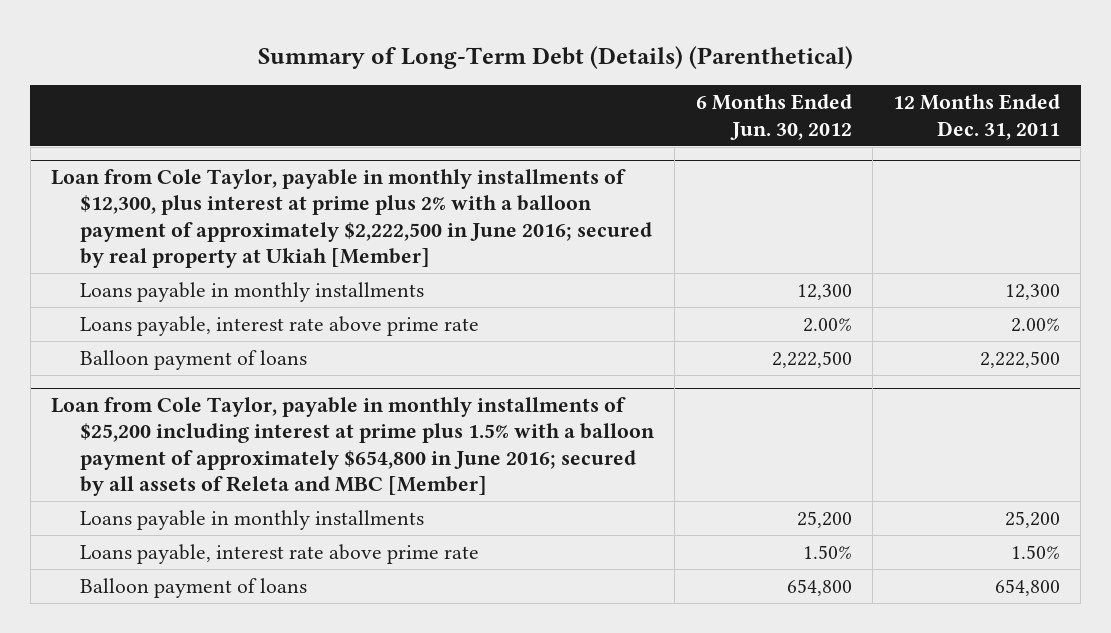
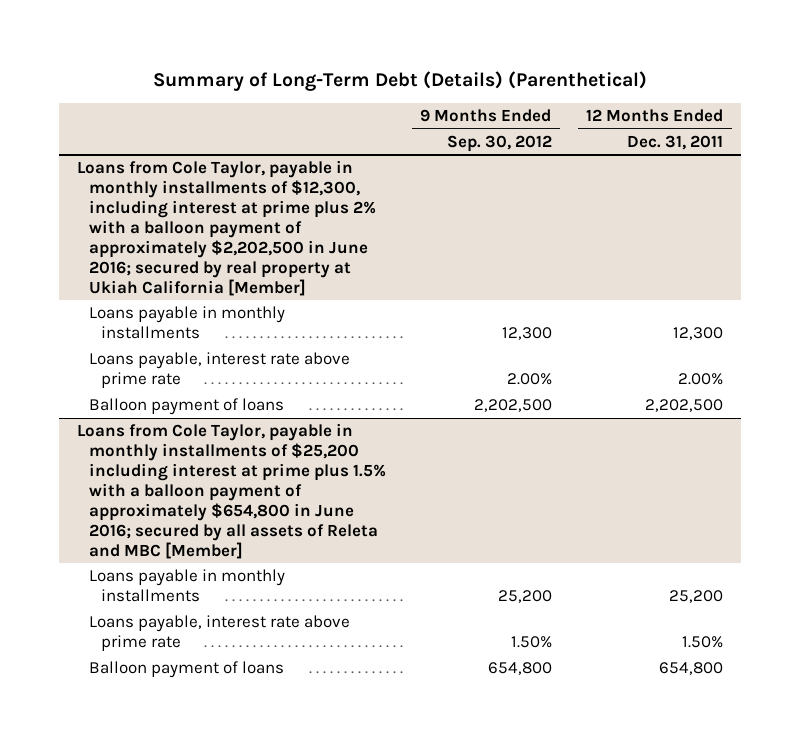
- | 6 Months Ended Jun. 30, 2012 | 12 Months Ended Dec. 31, 2011
+ | 9 Months Ended Sep. 30, 2012 | 12 Months Ended Dec. 31, 2011
- Loan from Cole Taylor, payable in monthly installments of $12,300, plus interest at prime plus 2% with a balloon payment of approximately $2,222,500 in June 2016; secured by real property at Ukiah [Member]
+ Loans from Cole Taylor, payable in monthly installments of $12,300, including interest at prime plus 2% with a balloon payment of approximately $2,202,500 in June 2016; secured by real property at Ukiah California [Member]
- Balloon payment of loans | 2,222,500 | 2,222,500
- Loan from Cole Taylor, payable in monthly installments of $25,200 including interest at prime plus 1.5% with a balloon payment of approximately $654,800 in June 2016; secured by all assets of Releta and MBC [Member]
+ Balloon payment of loans | 2,202,500 | 2,202,500
+ Loans from Cole Taylor, payable in monthly installments of $25,200 including interest at prime plus 1.5% with a balloon payment of approximately $654,800 in June 2016; secured by all assets of Releta and MBC [Member]

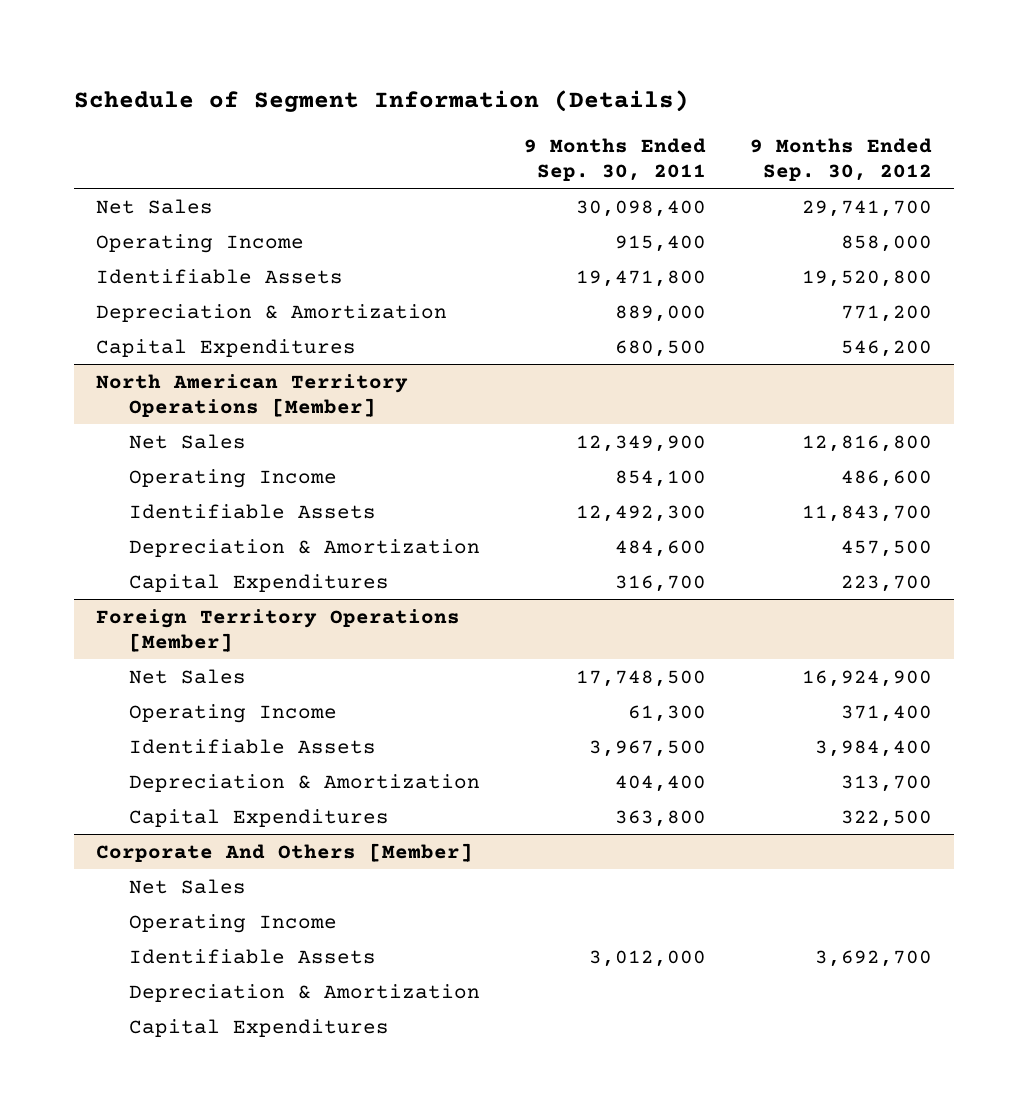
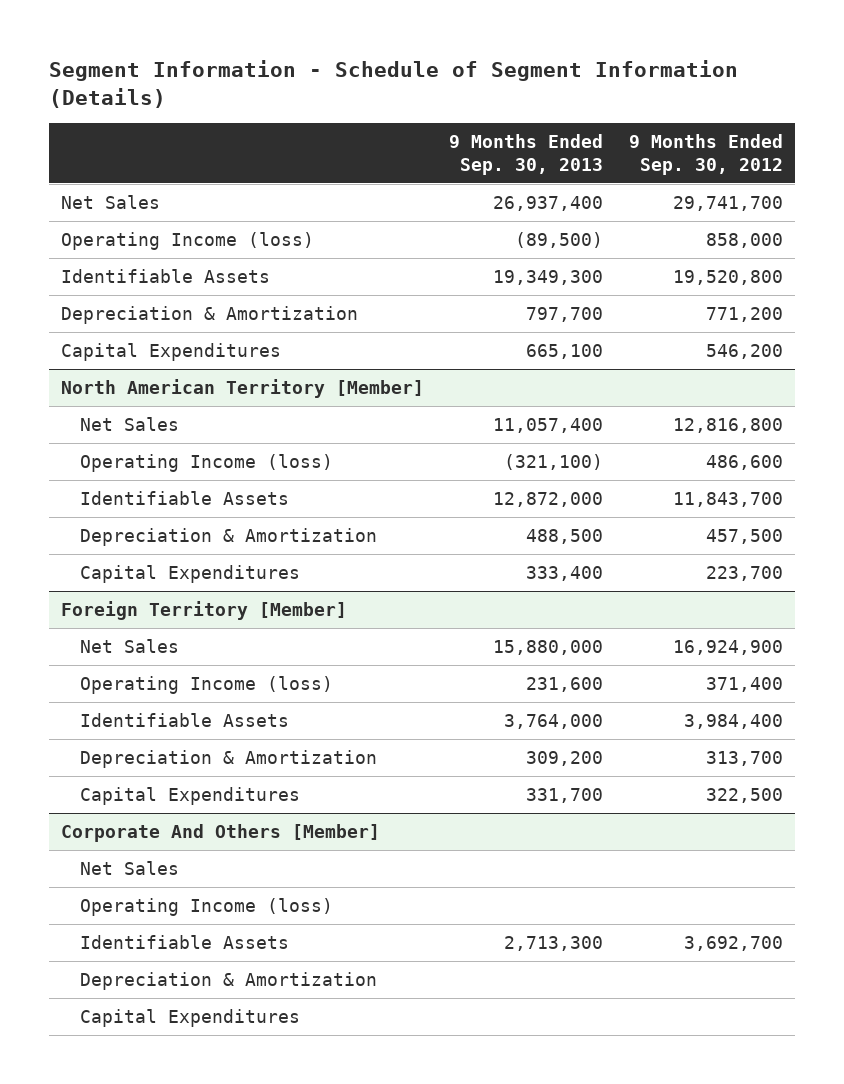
- Schedule of Segment Information (Details)
+ Segment Information - Schedule of Segment Information (Details)
- | 9 Months Ended Sep. 30, 2011 | 9 Months Ended Sep. 30, 2012
+ | 9 Months Ended Sep. 30, 2013 | 9 Months Ended Sep. 30, 2012
- Operating Income | 915,400 | 858,000
+ Operating Income (loss) | (89,500) | 858,000
- North American Territory Operations [Member]
+ North American Territory [Member]
- Operating Income | 854,100 | 486,600
+ Operating Income (loss) | (321,100) | 486,600
- Foreign Territory Operations [Member]
+ Foreign Territory [Member]
- Operating Income | 61,300 | 371,400
+ Operating Income (loss) | 231,600 | 371,400
@ Corporate And Others [Member]
- Operating Income
+ Operating Income (loss)

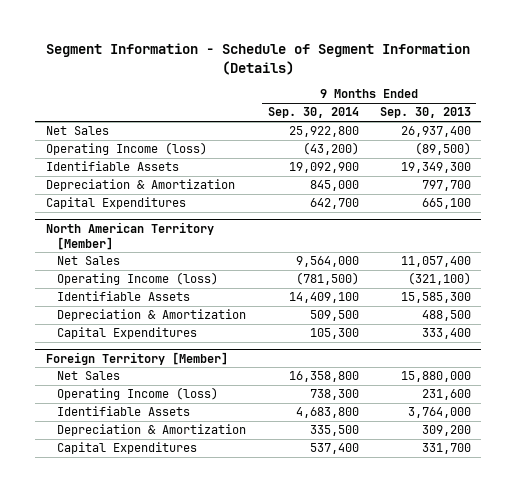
- | 9 Months Ended Sep. 30, 2013 | 9 Months Ended Sep. 30, 2012
+ | 9 Months Ended Sep. 30, 2014 | 9 Months Ended Sep. 30, 2013
@ North American Territory [Member]
- Identifiable Assets | 12,872,000 | 11,843,700
+ Identifiable Assets | 14,409,100 | 15,585,300
- Corporate And Others [Member]
- Net Sales
- Operating Income (loss)
- Identifiable Assets | 2,713,300 | 3,692,700
- Depreciation & Amortization
- Capital Expenditures

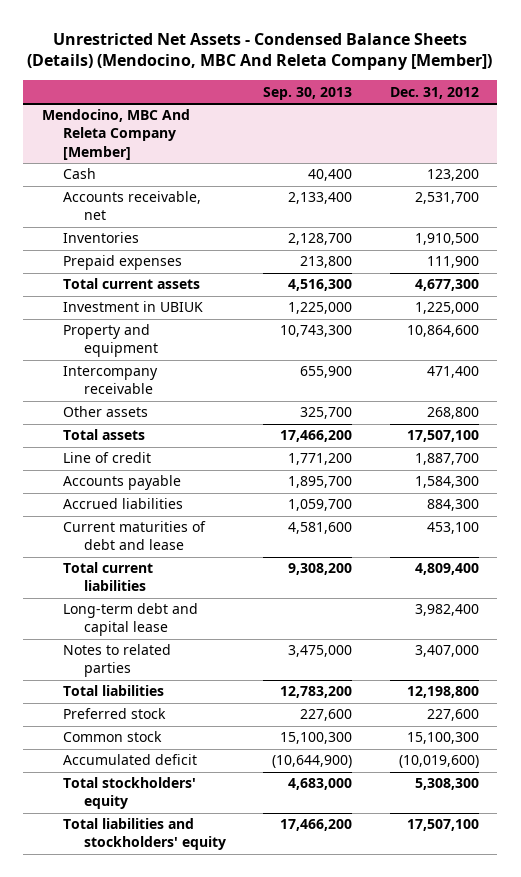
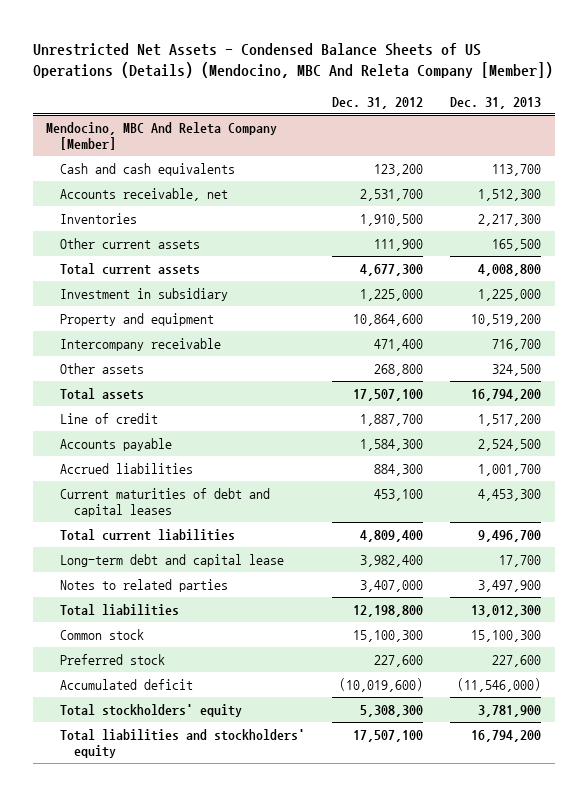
- Unrestricted Net Assets - Condensed Balance Sheets (Details) (Mendocino, MBC And Releta Company [Member])
+ Unrestricted Net Assets - Condensed Balance Sheets of US Operations (Details) (Mendocino, MBC And Releta Company [Member])
- | Sep. 30, 2013 | Dec. 31, 2012
+ | Dec. 31, 2012 | Dec. 31, 2013
@ Mendocino, MBC And Releta Company [Member]
- Cash | 40,400 | 123,200
+ Cash and cash equivalents | 123,200 | 113,700
- Prepaid expenses | 213,800 | 111,900
+ Other current assets | 111,900 | 165,500
- Investment in UBIUK | 1,225,000 | 1,225,000
+ Investment in subsidiary | 1,225,000 | 1,225,000
- Current maturities of debt and lease | 4,581,600 | 453,100
+ Current maturities of debt and capital leases | 453,100 | 4,453,300
moved down: Preferred stock | 227,600 | 227,600

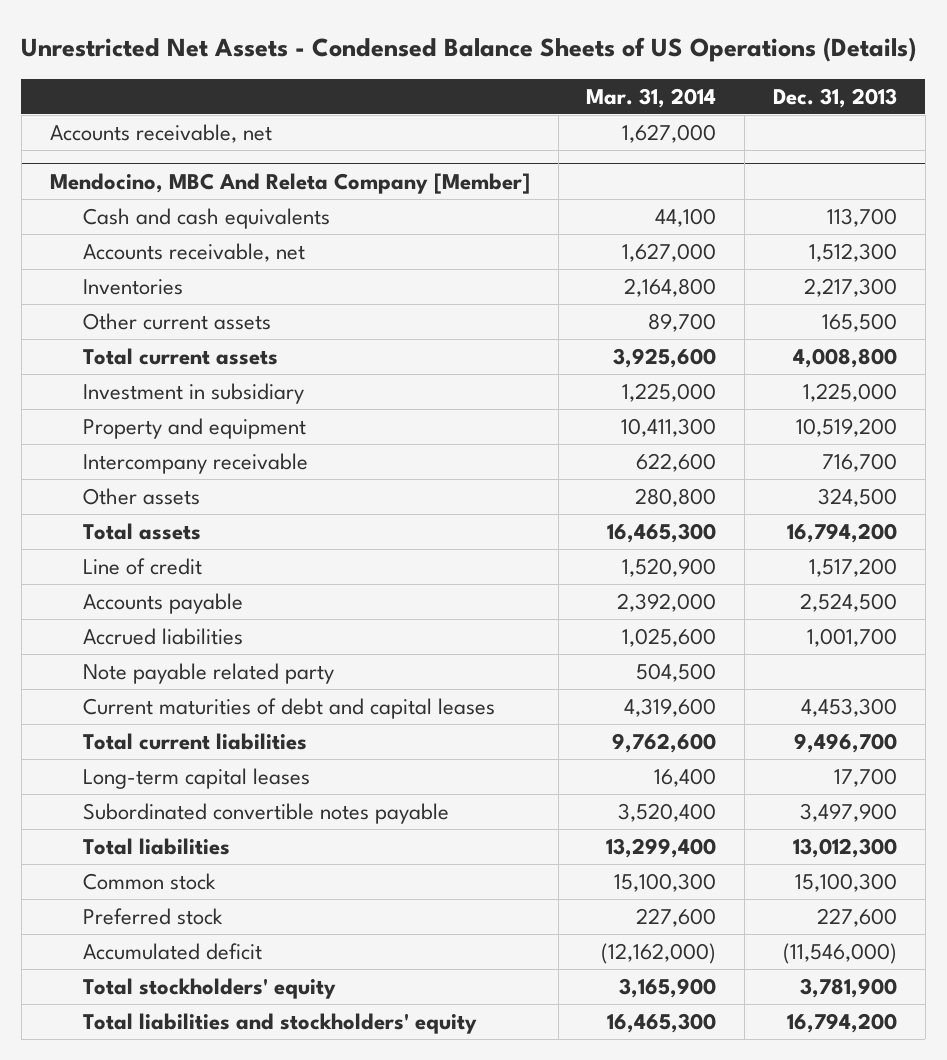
- Unrestricted Net Assets - Condensed Balance Sheets of US Operations (Details) (Mendocino, MBC And Releta Company [Member])
+ Unrestricted Net Assets - Condensed Balance Sheets of US Operations (Details)
- | Dec. 31, 2012 | Dec. 31, 2013
+ | Mar. 31, 2014 | Dec. 31, 2013
+ Accounts receivable, net | 1,627,000 |
@ Mendocino, MBC And Releta Company [Member]
+ Note payable related party | 504,500 |
- Long-term debt and capital lease | 3,982,400 | 17,700
- Notes to related parties | 3,407,000 | 3,497,900
+ Long-term capital leases | 16,400 | 17,700
+ Subordinated convertible notes payable | 3,520,400 | 3,497,900

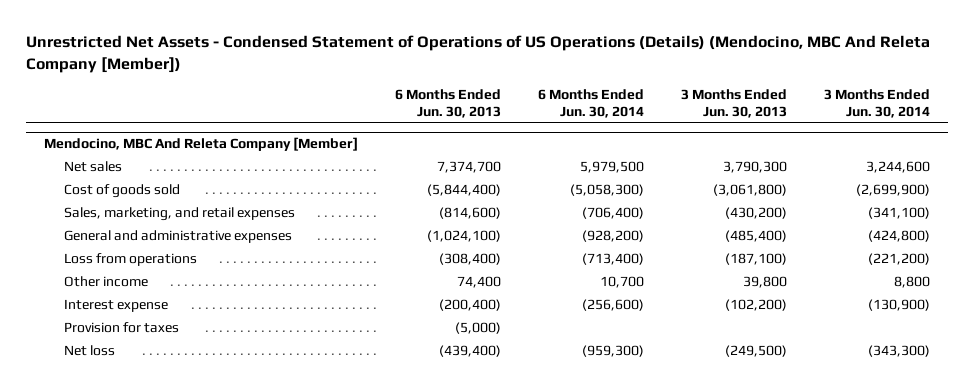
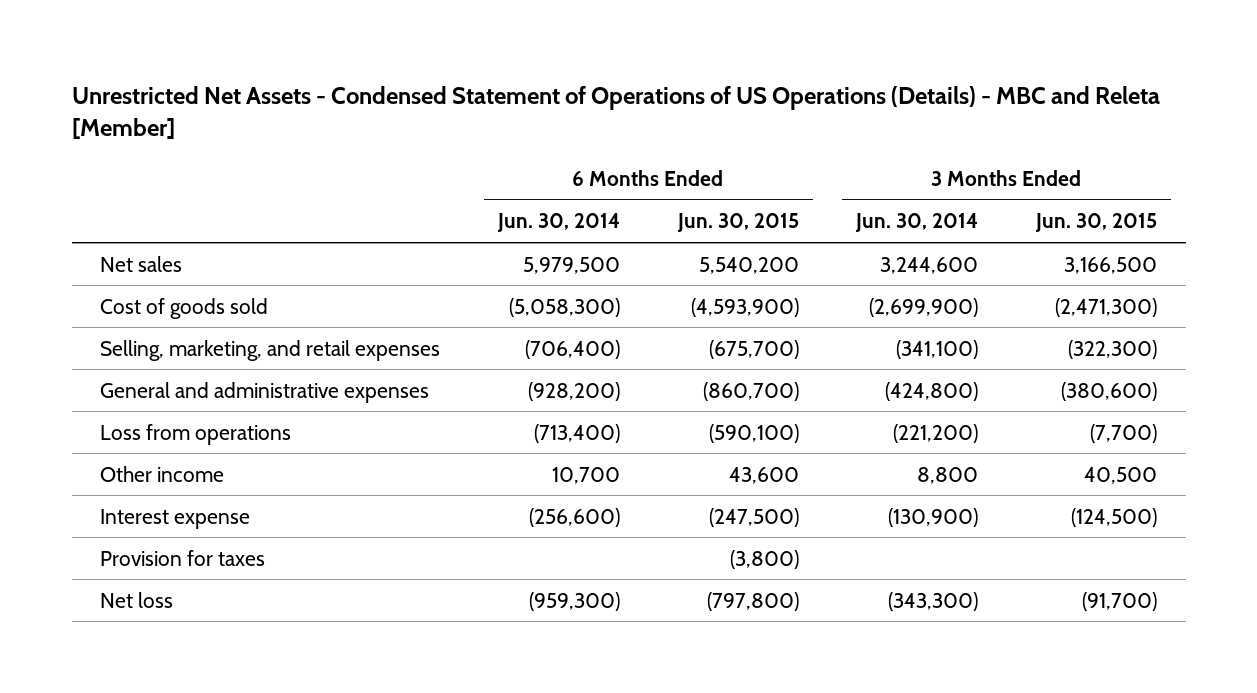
- Unrestricted Net Assets - Condensed Statement of Operations of US Operations (Details) (Mendocino, MBC And Releta Company [Member])
+ Unrestricted Net Assets - Condensed Statement of Operations of US Operations (Details) - MBC and Releta [Member]
- | 6 Months Ended Jun. 30, 2013 | 6 Months Ended Jun. 30, 2014 | 3 Months Ended Jun. 30, 2013 | 3 Months Ended Jun. 30, 2014
+ | 6 Months Ended Jun. 30, 2014 | 6 Months Ended Jun. 30, 2015 | 3 Months Ended Jun. 30, 2014 | 3 Months Ended Jun. 30, 2015
- Mendocino, MBC And Releta Company [Member]
- Sales, marketing, and retail expenses | (814,600) | (706,400) | (430,200) | (341,100)
+ Selling, marketing, and retail expenses | (706,400) | (675,700) | (341,100) | (322,300)

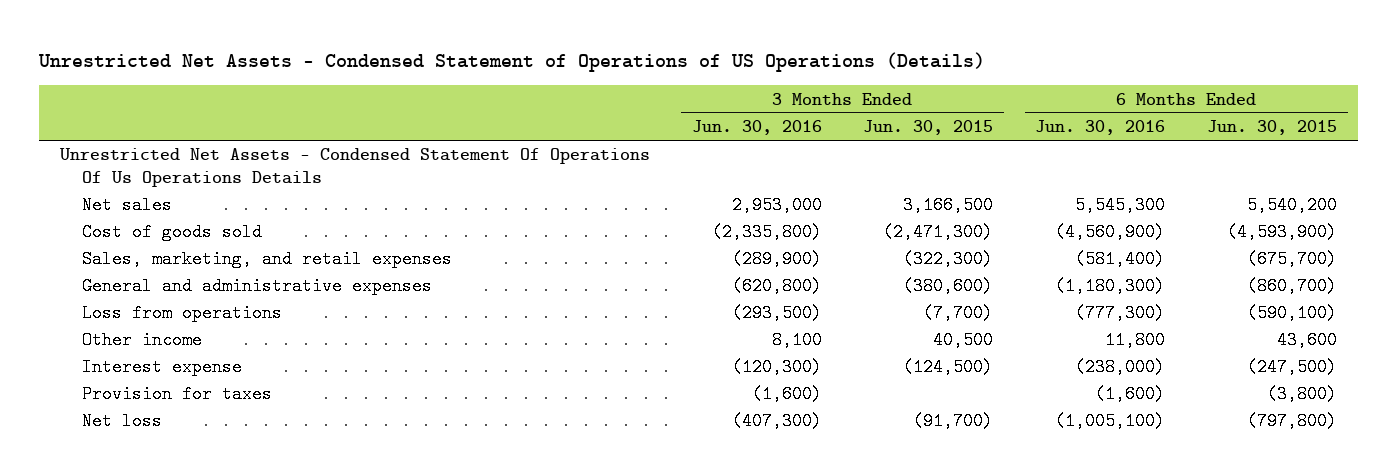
- Unrestricted Net Assets - Condensed Statement of Operations of US Operations (Details) - MBC and Releta [Member]
+ Unrestricted Net Assets - Condensed Statement of Operations of US Operations (Details)
- | 6 Months Ended Jun. 30, 2014 | 6 Months Ended Jun. 30, 2015 | 3 Months Ended Jun. 30, 2014 | 3 Months Ended Jun. 30, 2015
+ | 3 Months Ended Jun. 30, 2016 | 3 Months Ended Jun. 30, 2015 | 6 Months Ended Jun. 30, 2016 | 6 Months Ended Jun. 30, 2015
+ Unrestricted Net Assets - Condensed Statement Of Operations Of Us Operations Details
- Selling, marketing, and retail expenses | (706,400) | (675,700) | (341,100) | (322,300)
+ Sales, marketing, and retail expenses | (289,900) | (322,300) | (581,400) | (675,700)

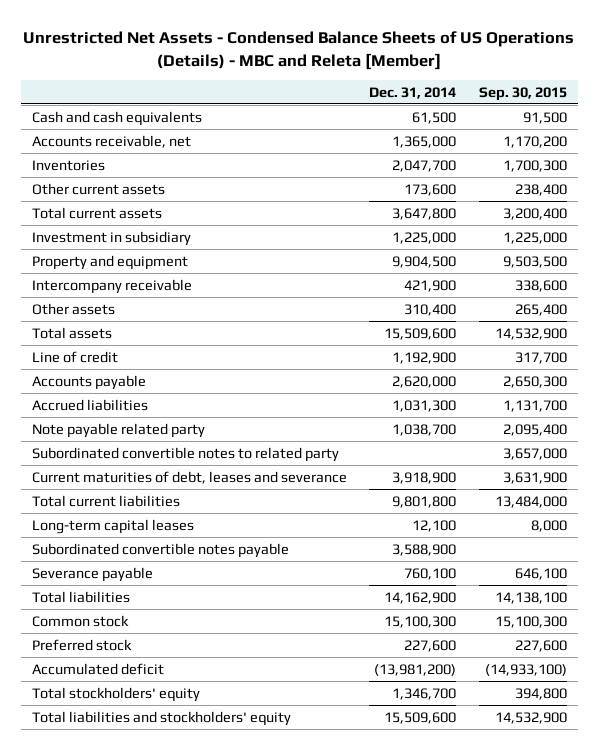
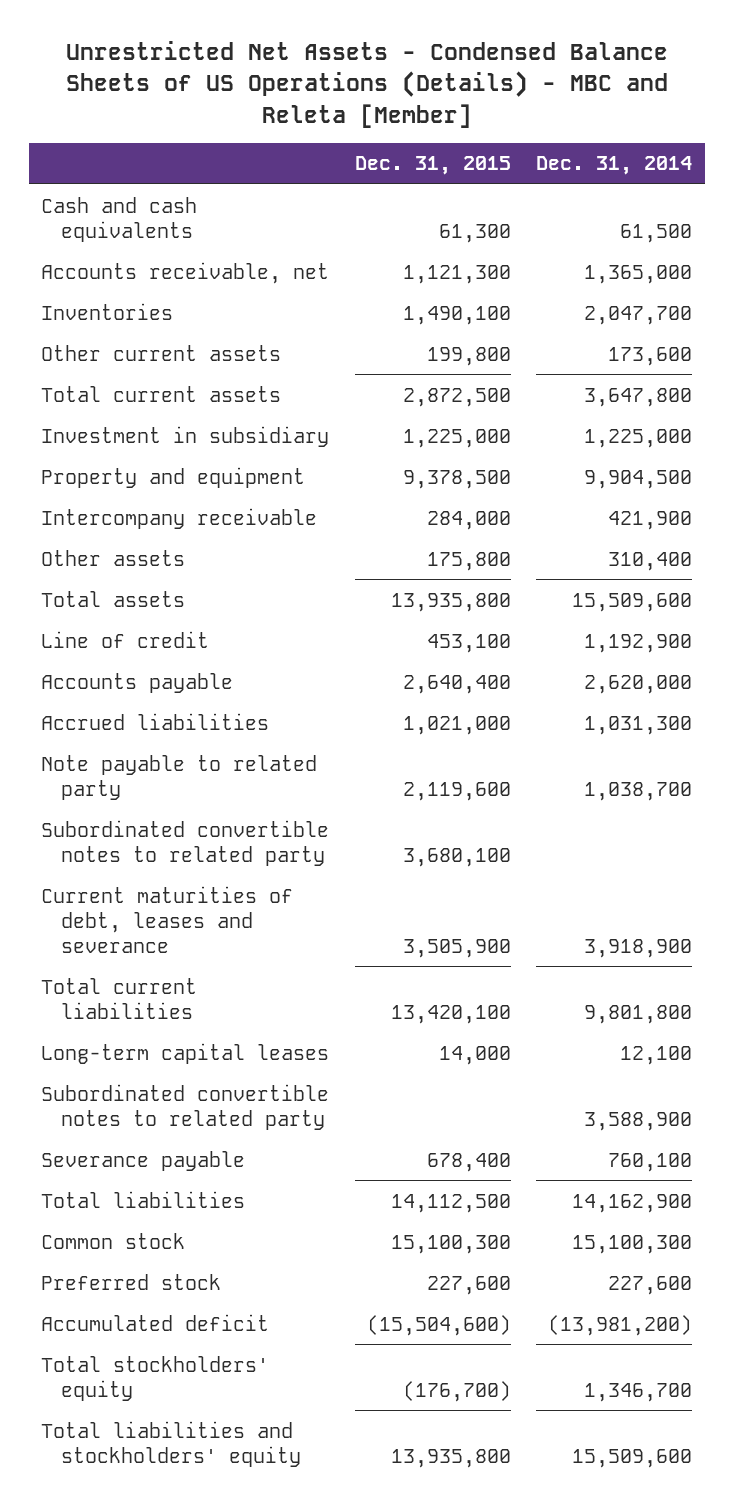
- | Dec. 31, 2014 | Sep. 30, 2015
+ | Dec. 31, 2015 | Dec. 31, 2014
- Note payable related party | 1,038,700 | 2,095,400
+ Note payable to related party | 2,119,600 | 1,038,700
- Subordinated convertible notes payable | 3,588,900 |
+ Subordinated convertible notes to related party | | 3,588,900

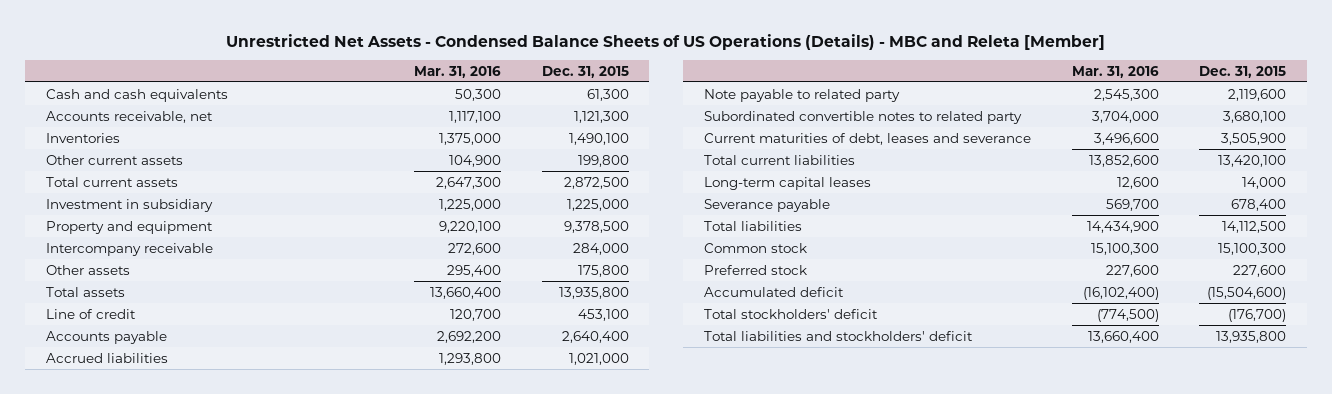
- | Dec. 31, 2015 | Dec. 31, 2014
+ | Mar. 31, 2016 | Dec. 31, 2015
- Subordinated convertible notes to related party | | 3,588,900
- Total stockholders' equity | (176,700) | 1,346,700
- Total liabilities and stockholders' equity | 13,935,800 | 15,509,600
+ Total stockholders' deficit | (774,500) | (176,700)
+ Total liabilities and stockholders' deficit | 13,660,400 | 13,935,800

